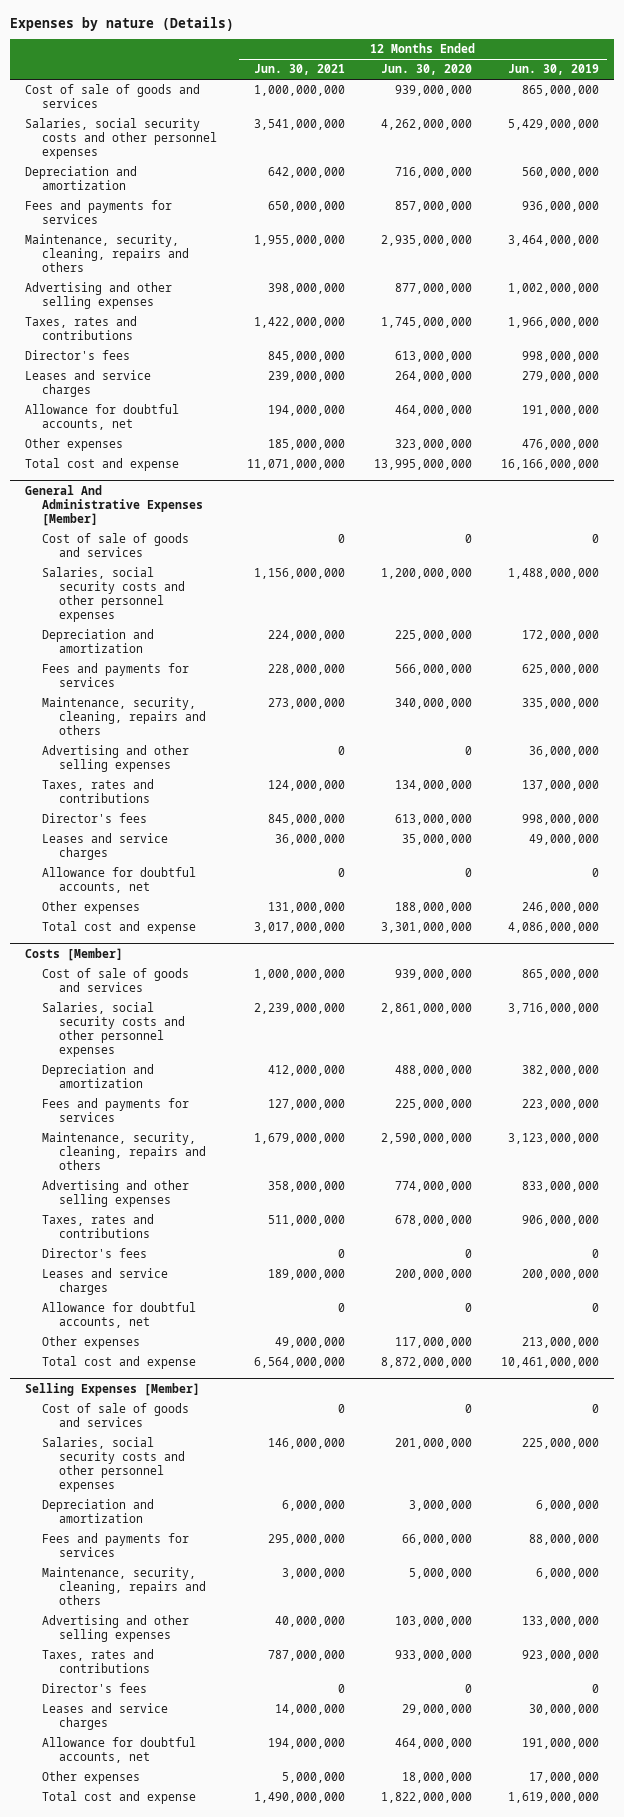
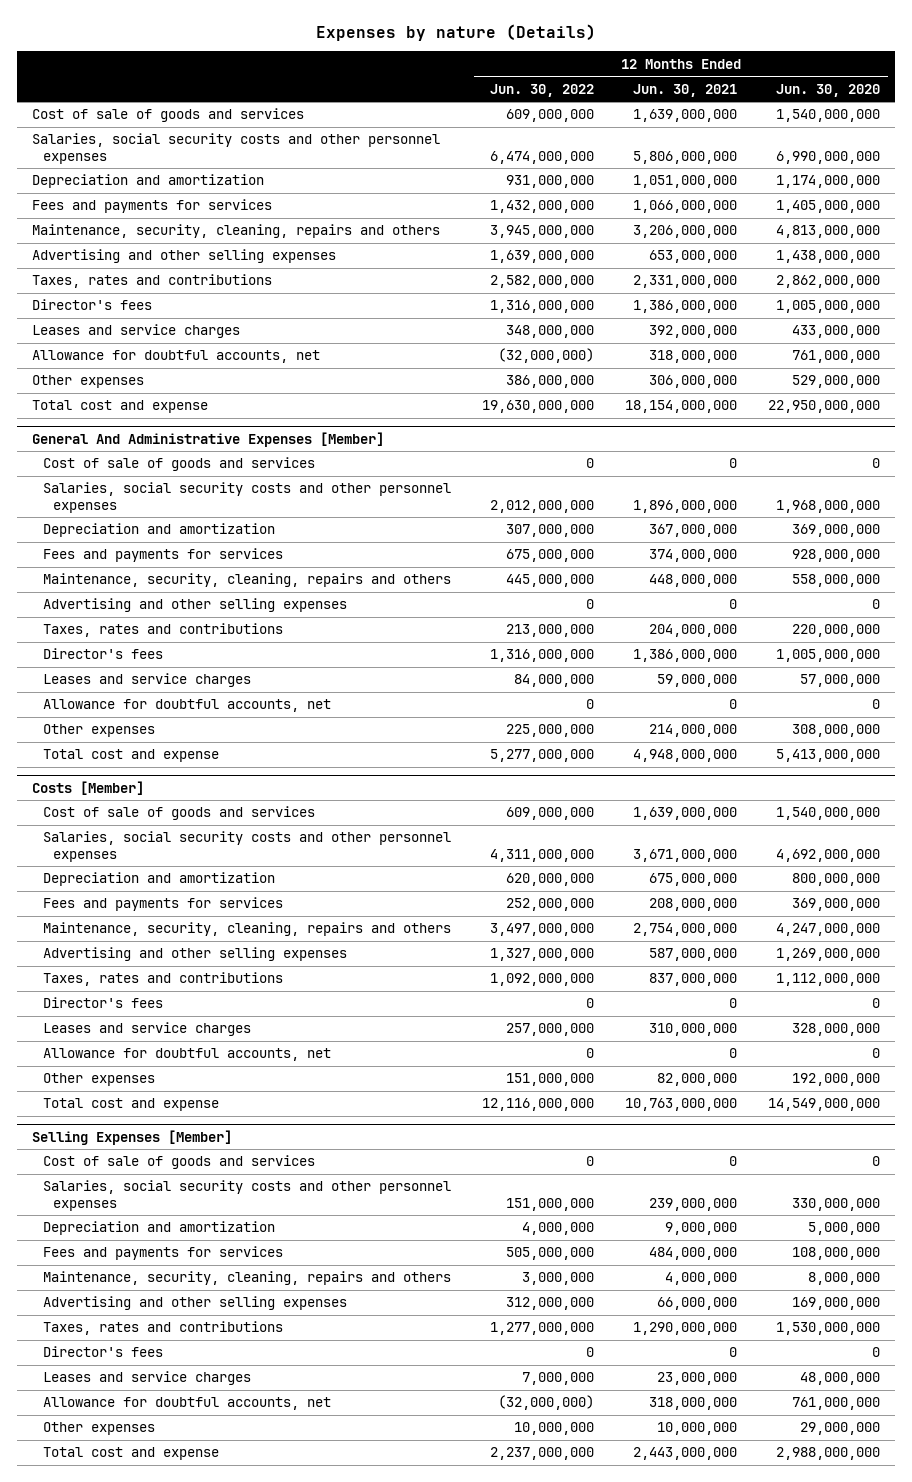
- | 12 Months Ended Jun. 30, 2021 | 12 Months Ended Jun. 30, 2020 | 12 Months Ended Jun. 30, 2019
+ | 12 Months Ended Jun. 30, 2022 | 12 Months Ended Jun. 30, 2021 | 12 Months Ended Jun. 30, 2020
- Cost of sale of goods and services | 1,000,000,000 | 939,000,000 | 865,000,000
- Salaries, social security costs and other personnel expenses | 3,541,000,000 | 4,262,000,000 | 5,429,000,000
- Depreciation and amortization | 642,000,000 | 716,000,000 | 560,000,000
- Fees and payments for services | 650,000,000 | 857,000,000 | 936,000,000
- Maintenance, security, cleaning, repairs and others | 1,955,000,000 | 2,935,000,000 | 3,464,000,000
- Advertising and other selling expenses | 398,000,000 | 877,000,000 | 1,002,000,000
- Taxes, rates and contributions | 1,422,000,000 | 1,745,000,000 | 1,966,000,000
- Director's fees | 845,000,000 | 613,000,000 | 998,000,000
- Leases and service charges | 239,000,000 | 264,000,000 | 279,000,000
- Allowance for doubtful accounts, net | 194,000,000 | 464,000,000 | 191,000,000
- Other expenses | 185,000,000 | 323,000,000 | 476,000,000
- Total cost and expense | 11,071,000,000 | 13,995,000,000 | 16,166,000,000
+ Cost of sale of goods and services | 609,000,000 | 1,639,000,000 | 1,540,000,000
+ Salaries, social security costs and other personnel expenses | 6,474,000,000 | 5,806,000,000 | 6,990,000,000
+ Depreciation and amortization | 931,000,000 | 1,051,000,000 | 1,174,000,000
+ Fees and payments for services | 1,432,000,000 | 1,066,000,000 | 1,405,000,000
+ Maintenance, security, cleaning, repairs and others | 3,945,000,000 | 3,206,000,000 | 4,813,000,000
+ Advertising and other selling expenses | 1,639,000,000 | 653,000,000 | 1,438,000,000
+ Taxes, rates and contributions | 2,582,000,000 | 2,331,000,000 | 2,862,000,000
+ Director's fees | 1,316,000,000 | 1,386,000,000 | 1,005,000,000
+ Leases and service charges | 348,000,000 | 392,000,000 | 433,000,000
+ Allowance for doubtful accounts, net | (32,000,000) | 318,000,000 | 761,000,000
+ Other expenses | 386,000,000 | 306,000,000 | 529,000,000
+ Total cost and expense | 19,630,000,000 | 18,154,000,000 | 22,950,000,000
@ General And Administrative Expenses [Member]
- Salaries, social security costs and other personnel expenses | 1,156,000,000 | 1,200,000,000 | 1,488,000,000
- Depreciation and amortization | 224,000,000 | 225,000,000 | 172,000,000
- Fees and payments for services | 228,000,000 | 566,000,000 | 625,000,000
- Maintenance, security, cleaning, repairs and others | 273,000,000 | 340,000,000 | 335,000,000
+ Salaries, social security costs and other personnel expenses | 2,012,000,000 | 1,896,000,000 | 1,968,000,000
+ Depreciation and amortization | 307,000,000 | 367,000,000 | 369,000,000
+ Fees and payments for services | 675,000,000 | 374,000,000 | 928,000,000
+ Maintenance, security, cleaning, repairs and others | 445,000,000 | 448,000,000 | 558,000,000
- Taxes, rates and contributions | 124,000,000 | 134,000,000 | 137,000,000
- Director's fees | 845,000,000 | 613,000,000 | 998,000,000
- Leases and service charges | 36,000,000 | 35,000,000 | 49,000,000
+ Taxes, rates and contributions | 213,000,000 | 204,000,000 | 220,000,000
+ Director's fees | 1,316,000,000 | 1,386,000,000 | 1,005,000,000
+ Leases and service charges | 84,000,000 | 59,000,000 | 57,000,000
- Other expenses | 131,000,000 | 188,000,000 | 246,000,000
- Total cost and expense | 3,017,000,000 | 3,301,000,000 | 4,086,000,000
+ Other expenses | 225,000,000 | 214,000,000 | 308,000,000
+ Total cost and expense | 5,277,000,000 | 4,948,000,000 | 5,413,000,000
@ Costs [Member]
- Cost of sale of goods and services | 1,000,000,000 | 939,000,000 | 865,000,000
- Salaries, social security costs and other personnel expenses | 2,239,000,000 | 2,861,000,000 | 3,716,000,000
- Depreciation and amortization | 412,000,000 | 488,000,000 | 382,000,000
- Fees and payments for services | 127,000,000 | 225,000,000 | 223,000,000
- Maintenance, security, cleaning, repairs and others | 1,679,000,000 | 2,590,000,000 | 3,123,000,000
- Advertising and other selling expenses | 358,000,000 | 774,000,000 | 833,000,000
- Taxes, rates and contributions | 511,000,000 | 678,000,000 | 906,000,000
+ Cost of sale of goods and services | 609,000,000 | 1,639,000,000 | 1,540,000,000
+ Salaries, social security costs and other personnel expenses | 4,311,000,000 | 3,671,000,000 | 4,692,000,000
+ Depreciation and amortization | 620,000,000 | 675,000,000 | 800,000,000
+ Fees and payments for services | 252,000,000 | 208,000,000 | 369,000,000
+ Maintenance, security, cleaning, repairs and others | 3,497,000,000 | 2,754,000,000 | 4,247,000,000
+ Advertising and other selling expenses | 1,327,000,000 | 587,000,000 | 1,269,000,000
+ Taxes, rates and contributions | 1,092,000,000 | 837,000,000 | 1,112,000,000
- Leases and service charges | 189,000,000 | 200,000,000 | 200,000,000
+ Leases and service charges | 257,000,000 | 310,000,000 | 328,000,000
- Other expenses | 49,000,000 | 117,000,000 | 213,000,000
- Total cost and expense | 6,564,000,000 | 8,872,000,000 | 10,461,000,000
+ Other expenses | 151,000,000 | 82,000,000 | 192,000,000
+ Total cost and expense | 12,116,000,000 | 10,763,000,000 | 14,549,000,000
@ Selling Expenses [Member]
- Salaries, social security costs and other personnel expenses | 146,000,000 | 201,000,000 | 225,000,000
- Depreciation and amortization | 6,000,000 | 3,000,000 | 6,000,000
- Fees and payments for services | 295,000,000 | 66,000,000 | 88,000,000
- Maintenance, security, cleaning, repairs and others | 3,000,000 | 5,000,000 | 6,000,000
- Advertising and other selling expenses | 40,000,000 | 103,000,000 | 133,000,000
- Taxes, rates and contributions | 787,000,000 | 933,000,000 | 923,000,000
+ Salaries, social security costs and other personnel expenses | 151,000,000 | 239,000,000 | 330,000,000
+ Depreciation and amortization | 4,000,000 | 9,000,000 | 5,000,000
+ Fees and payments for services | 505,000,000 | 484,000,000 | 108,000,000
+ Maintenance, security, cleaning, repairs and others | 3,000,000 | 4,000,000 | 8,000,000
+ Advertising and other selling expenses | 312,000,000 | 66,000,000 | 169,000,000
+ Taxes, rates and contributions | 1,277,000,000 | 1,290,000,000 | 1,530,000,000
- Leases and service charges | 14,000,000 | 29,000,000 | 30,000,000
- Allowance for doubtful accounts, net | 194,000,000 | 464,000,000 | 191,000,000
- Other expenses | 5,000,000 | 18,000,000 | 17,000,000
- Total cost and expense | 1,490,000,000 | 1,822,000,000 | 1,619,000,000
+ Leases and service charges | 7,000,000 | 23,000,000 | 48,000,000
+ Allowance for doubtful accounts, net | (32,000,000) | 318,000,000 | 761,000,000
+ Other expenses | 10,000,000 | 10,000,000 | 29,000,000
+ Total cost and expense | 2,237,000,000 | 2,443,000,000 | 2,988,000,000

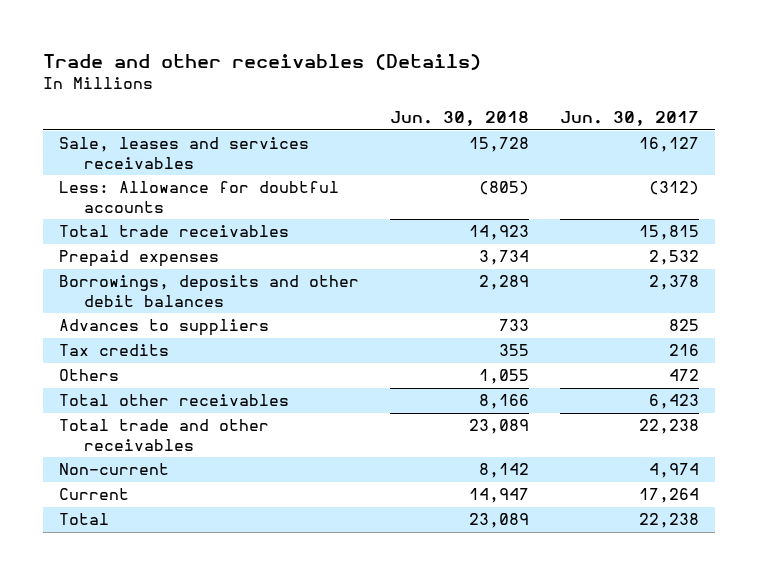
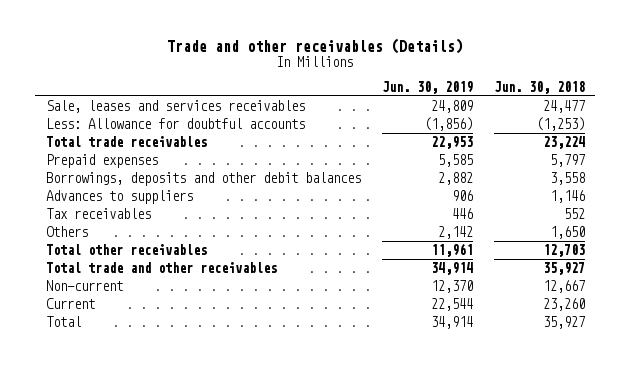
- | Jun. 30, 2018 | Jun. 30, 2017
+ | Jun. 30, 2019 | Jun. 30, 2018
- Sale, leases and services receivables | 15,728 | 16,127
- Less: Allowance for doubtful accounts | (805) | (312)
- Total trade receivables | 14,923 | 15,815
- Prepaid expenses | 3,734 | 2,532
- Borrowings, deposits and other debit balances | 2,289 | 2,378
- Advances to suppliers | 733 | 825
- Tax credits | 355 | 216
- Others | 1,055 | 472
- Total other receivables | 8,166 | 6,423
- Total trade and other receivables | 23,089 | 22,238
- Non-current | 8,142 | 4,974
- Current | 14,947 | 17,264
- Total | 23,089 | 22,238
+ Sale, leases and services receivables | 24,809 | 24,477
+ Less: Allowance for doubtful accounts | (1,856) | (1,253)
+ Total trade receivables | 22,953 | 23,224
+ Prepaid expenses | 5,585 | 5,797
+ Borrowings, deposits and other debit balances | 2,882 | 3,558
+ Advances to suppliers | 906 | 1,146
+ Tax receivables | 446 | 552
+ Others | 2,142 | 1,650
+ Total other receivables | 11,961 | 12,703
+ Total trade and other receivables | 34,914 | 35,927
+ Non-current | 12,370 | 12,667
+ Current | 22,544 | 23,260
+ Total | 34,914 | 35,927

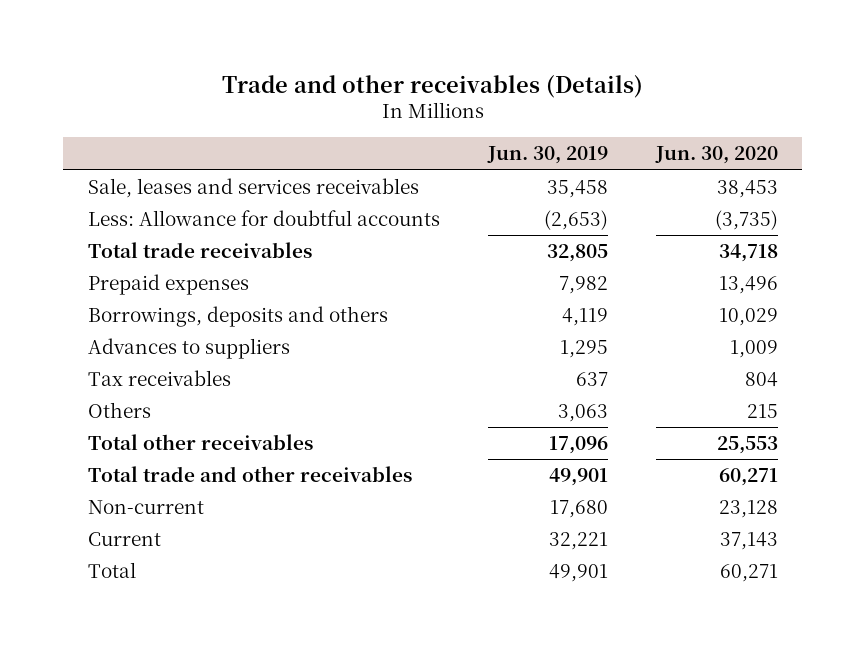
- | Jun. 30, 2019 | Jun. 30, 2018
+ | Jun. 30, 2019 | Jun. 30, 2020
- Sale, leases and services receivables | 24,809 | 24,477
- Less: Allowance for doubtful accounts | (1,856) | (1,253)
- Total trade receivables | 22,953 | 23,224
- Prepaid expenses | 5,585 | 5,797
- Borrowings, deposits and other debit balances | 2,882 | 3,558
- Advances to suppliers | 906 | 1,146
- Tax receivables | 446 | 552
- Others | 2,142 | 1,650
- Total other receivables | 11,961 | 12,703
- Total trade and other receivables | 34,914 | 35,927
- Non-current | 12,370 | 12,667
- Current | 22,544 | 23,260
- Total | 34,914 | 35,927
+ Sale, leases and services receivables | 35,458 | 38,453
+ Less: Allowance for doubtful accounts | (2,653) | (3,735)
+ Total trade receivables | 32,805 | 34,718
+ Prepaid expenses | 7,982 | 13,496
+ Borrowings, deposits and others | 4,119 | 10,029
+ Advances to suppliers | 1,295 | 1,009
+ Tax receivables | 637 | 804
+ Others | 3,063 | 215
+ Total other receivables | 17,096 | 25,553
+ Total trade and other receivables | 49,901 | 60,271
+ Non-current | 17,680 | 23,128
+ Current | 32,221 | 37,143
+ Total | 49,901 | 60,271

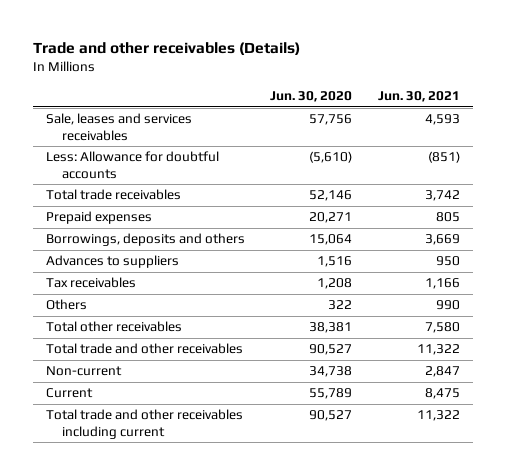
- | Jun. 30, 2019 | Jun. 30, 2020
+ | Jun. 30, 2020 | Jun. 30, 2021
- Sale, leases and services receivables | 35,458 | 38,453
- Less: Allowance for doubtful accounts | (2,653) | (3,735)
- Total trade receivables | 32,805 | 34,718
- Prepaid expenses | 7,982 | 13,496
- Borrowings, deposits and others | 4,119 | 10,029
- Advances to suppliers | 1,295 | 1,009
- Tax receivables | 637 | 804
- Others | 3,063 | 215
- Total other receivables | 17,096 | 25,553
- Total trade and other receivables | 49,901 | 60,271
- Non-current | 17,680 | 23,128
- Current | 32,221 | 37,143
- Total | 49,901 | 60,271
+ Sale, leases and services receivables | 57,756 | 4,593
+ Less: Allowance for doubtful accounts | (5,610) | (851)
+ Total trade receivables | 52,146 | 3,742
+ Prepaid expenses | 20,271 | 805
+ Borrowings, deposits and others | 15,064 | 3,669
+ Advances to suppliers | 1,516 | 950
+ Tax receivables | 1,208 | 1,166
+ Others | 322 | 990
+ Total other receivables | 38,381 | 7,580
+ Total trade and other receivables | 90,527 | 11,322
+ Non-current | 34,738 | 2,847
+ Current | 55,789 | 8,475
+ Total trade and other receivables including current | 90,527 | 11,322

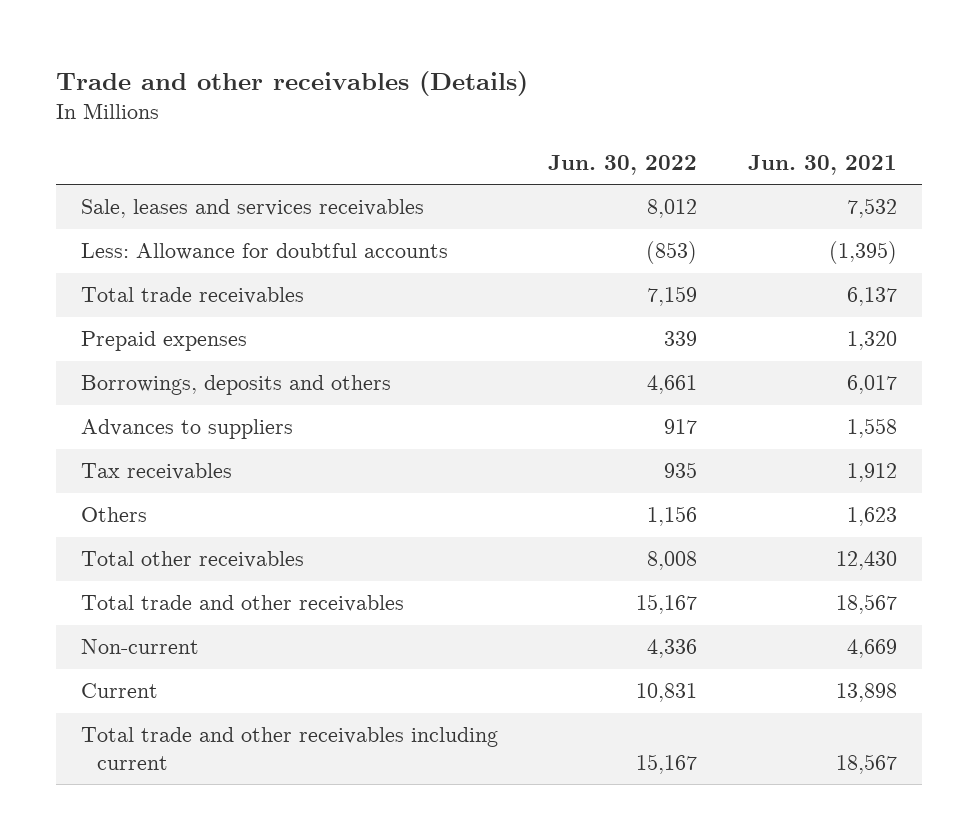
- | Jun. 30, 2020 | Jun. 30, 2021
+ | Jun. 30, 2022 | Jun. 30, 2021
- Sale, leases and services receivables | 57,756 | 4,593
- Less: Allowance for doubtful accounts | (5,610) | (851)
- Total trade receivables | 52,146 | 3,742
- Prepaid expenses | 20,271 | 805
- Borrowings, deposits and others | 15,064 | 3,669
- Advances to suppliers | 1,516 | 950
- Tax receivables | 1,208 | 1,166
- Others | 322 | 990
- Total other receivables | 38,381 | 7,580
- Total trade and other receivables | 90,527 | 11,322
- Non-current | 34,738 | 2,847
- Current | 55,789 | 8,475
- Total trade and other receivables including current | 90,527 | 11,322
+ Sale, leases and services receivables | 8,012 | 7,532
+ Less: Allowance for doubtful accounts | (853) | (1,395)
+ Total trade receivables | 7,159 | 6,137
+ Prepaid expenses | 339 | 1,320
+ Borrowings, deposits and others | 4,661 | 6,017
+ Advances to suppliers | 917 | 1,558
+ Tax receivables | 935 | 1,912
+ Others | 1,156 | 1,623
+ Total other receivables | 8,008 | 12,430
+ Total trade and other receivables | 15,167 | 18,567
+ Non-current | 4,336 | 4,669
+ Current | 10,831 | 13,898
+ Total trade and other receivables including current | 15,167 | 18,567

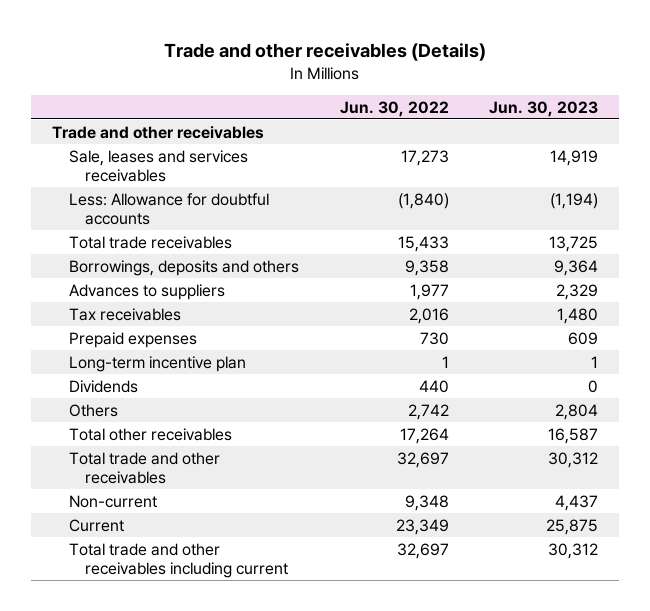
- | Jun. 30, 2022 | Jun. 30, 2021
+ | Jun. 30, 2022 | Jun. 30, 2023
- Sale, leases and services receivables | 8,012 | 7,532
- Less: Allowance for doubtful accounts | (853) | (1,395)
- Total trade receivables | 7,159 | 6,137
- Prepaid expenses | 339 | 1,320
- Borrowings, deposits and others | 4,661 | 6,017
- Advances to suppliers | 917 | 1,558
- Tax receivables | 935 | 1,912
- Others | 1,156 | 1,623
- Total other receivables | 8,008 | 12,430
- Total trade and other receivables | 15,167 | 18,567
- Non-current | 4,336 | 4,669
- Current | 10,831 | 13,898
- Total trade and other receivables including current | 15,167 | 18,567
+ Trade and other receivables
+ Sale, leases and services receivables | 17,273 | 14,919
+ Less: Allowance for doubtful accounts | (1,840) | (1,194)
+ Total trade receivables | 15,433 | 13,725
+ Borrowings, deposits and others | 9,358 | 9,364
+ Advances to suppliers | 1,977 | 2,329
+ Tax receivables | 2,016 | 1,480
+ Prepaid expenses | 730 | 609
+ Long-term incentive plan | 1 | 1
+ Dividends | 440 | 0
+ Others | 2,742 | 2,804
+ Total other receivables | 17,264 | 16,587
+ Total trade and other receivables | 32,697 | 30,312
+ Non-current | 9,348 | 4,437
+ Current | 23,349 | 25,875
+ Total trade and other receivables including current | 32,697 | 30,312

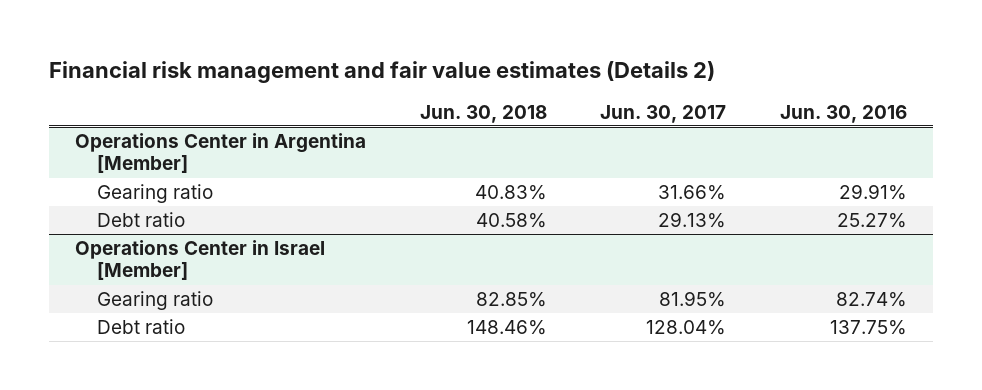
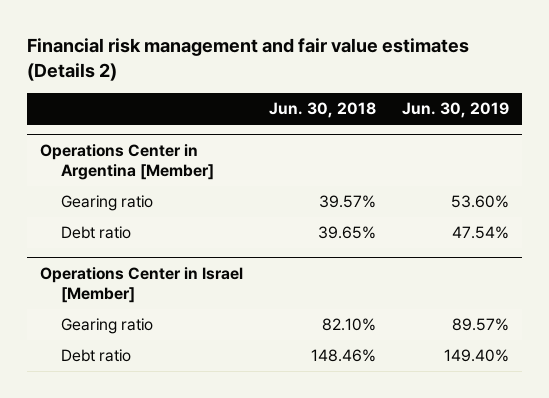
- | Jun. 30, 2018 | Jun. 30, 2017 | Jun. 30, 2016
+ | Jun. 30, 2018 | Jun. 30, 2019
@ Operations Center in Argentina [Member]
- Gearing ratio | 40.83% | 31.66% | 29.91%
- Debt ratio | 40.58% | 29.13% | 25.27%
+ Gearing ratio | 39.57% | 53.60%
+ Debt ratio | 39.65% | 47.54%
@ Operations Center in Israel [Member]
- Gearing ratio | 82.85% | 81.95% | 82.74%
+ Gearing ratio | 82.10% | 89.57%

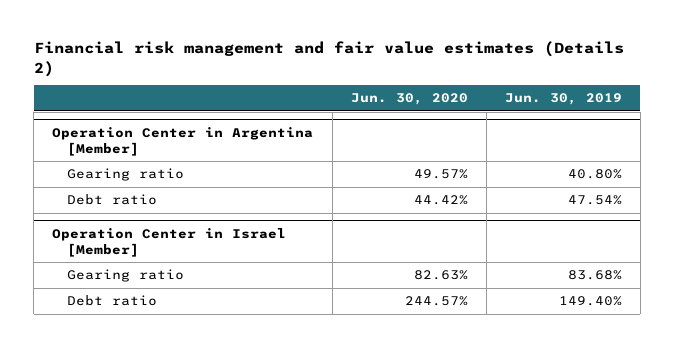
- | Jun. 30, 2018 | Jun. 30, 2019
+ | Jun. 30, 2020 | Jun. 30, 2019
- Operations Center in Argentina [Member]
- Gearing ratio | 39.57% | 53.60%
+ Operation Center in Argentina [Member]
+ Gearing ratio | 49.57% | 40.80%
- Operations Center in Israel [Member]
- Gearing ratio | 82.10% | 89.57%
+ Operation Center in Israel [Member]
+ Gearing ratio | 82.63% | 83.68%

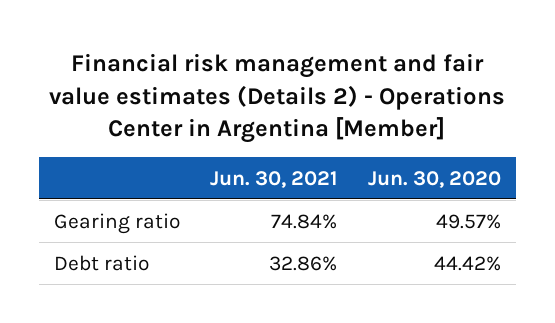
- Financial risk management and fair value estimates (Details 2)
+ Financial risk management and fair value estimates (Details 2) - Operations Center in Argentina [Member]
- | Jun. 30, 2020 | Jun. 30, 2019
+ | Jun. 30, 2021 | Jun. 30, 2020
- Operation Center in Argentina [Member]
- Operation Center in Israel [Member]
- Gearing ratio | 82.63% | 83.68%
- Debt ratio | 244.57% | 149.40%

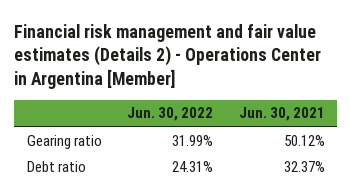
- | Jun. 30, 2021 | Jun. 30, 2020
+ | Jun. 30, 2022 | Jun. 30, 2021
- Gearing ratio | 74.84% | 49.57%
- Debt ratio | 32.86% | 44.42%
+ Gearing ratio | 31.99% | 50.12%
+ Debt ratio | 24.31% | 32.37%

